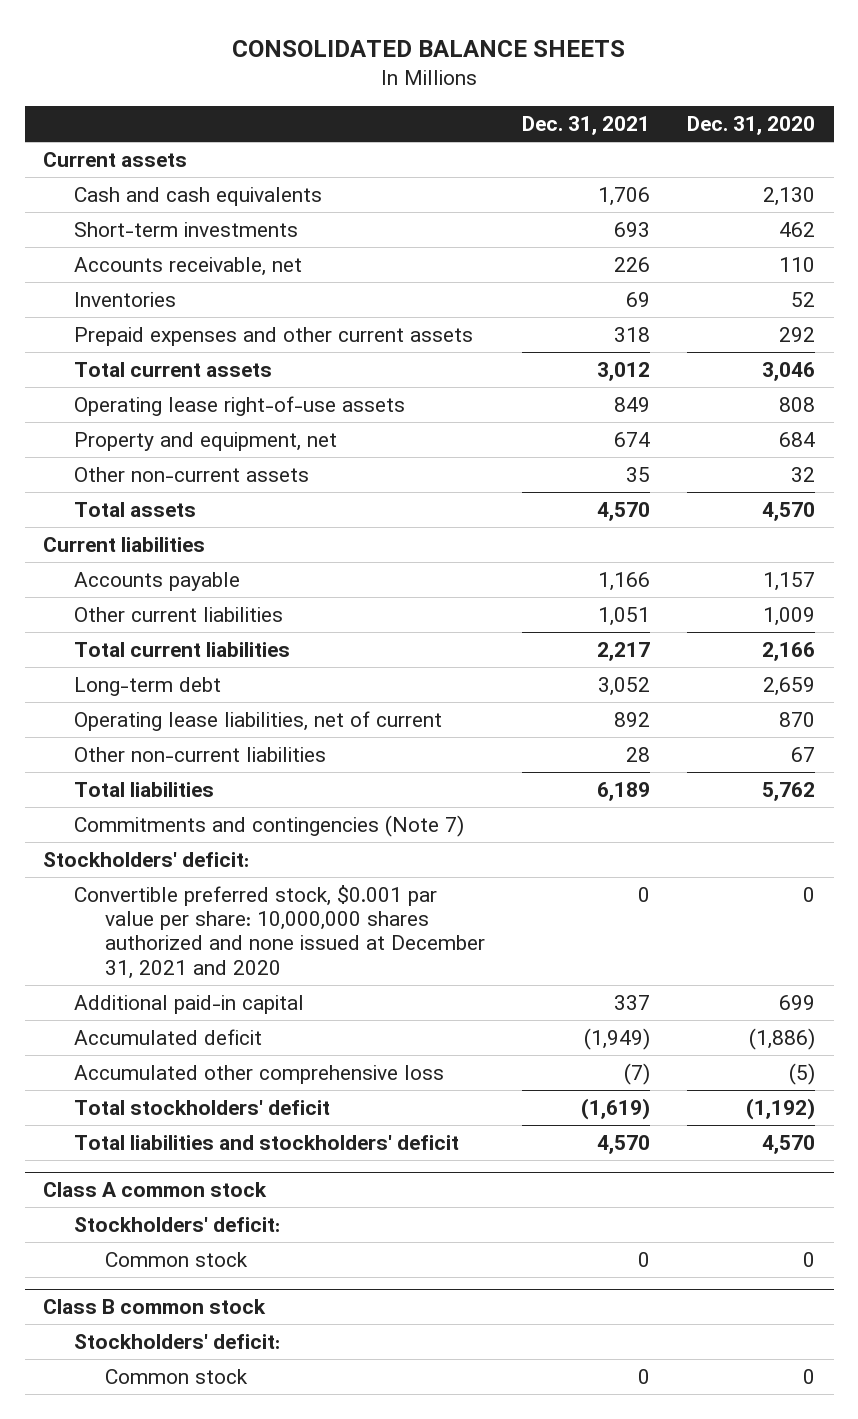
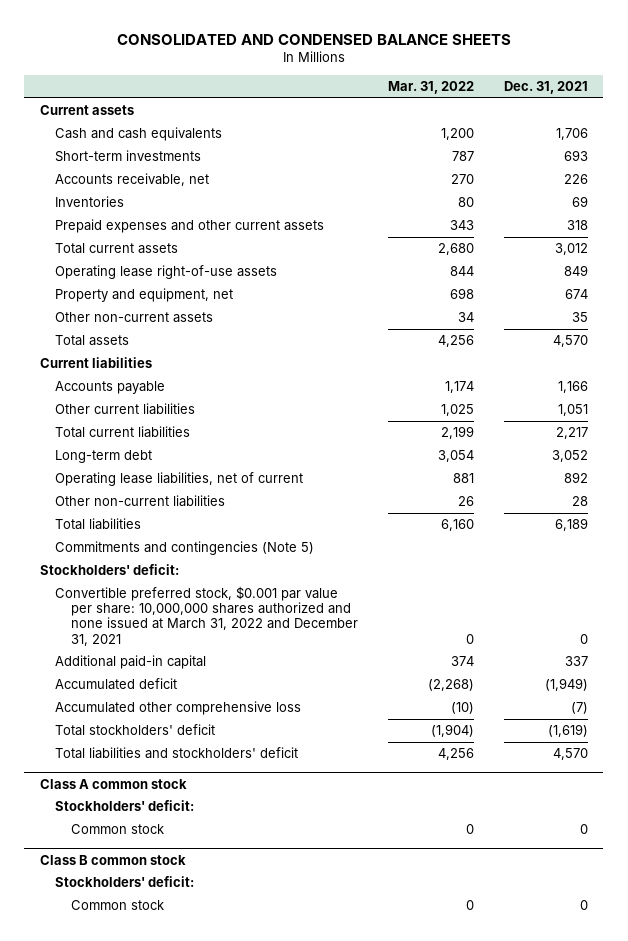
- CONSOLIDATED BALANCE SHEETS
+ CONSOLIDATED AND CONDENSED BALANCE SHEETS
- | Dec. 31, 2021 | Dec. 31, 2020
+ | Mar. 31, 2022 | Dec. 31, 2021
- Commitments and contingencies (Note 7)
+ Commitments and contingencies (Note 5)
- Convertible preferred stock, $0.001 par value per share: 10,000,000 shares authorized and none issued at December 31, 2021 and 2020 | 0 | 0
+ Convertible preferred stock, $0.001 par value per share: 10,000,000 shares authorized and none issued at March 31, 2022 and December 31, 2021 | 0 | 0

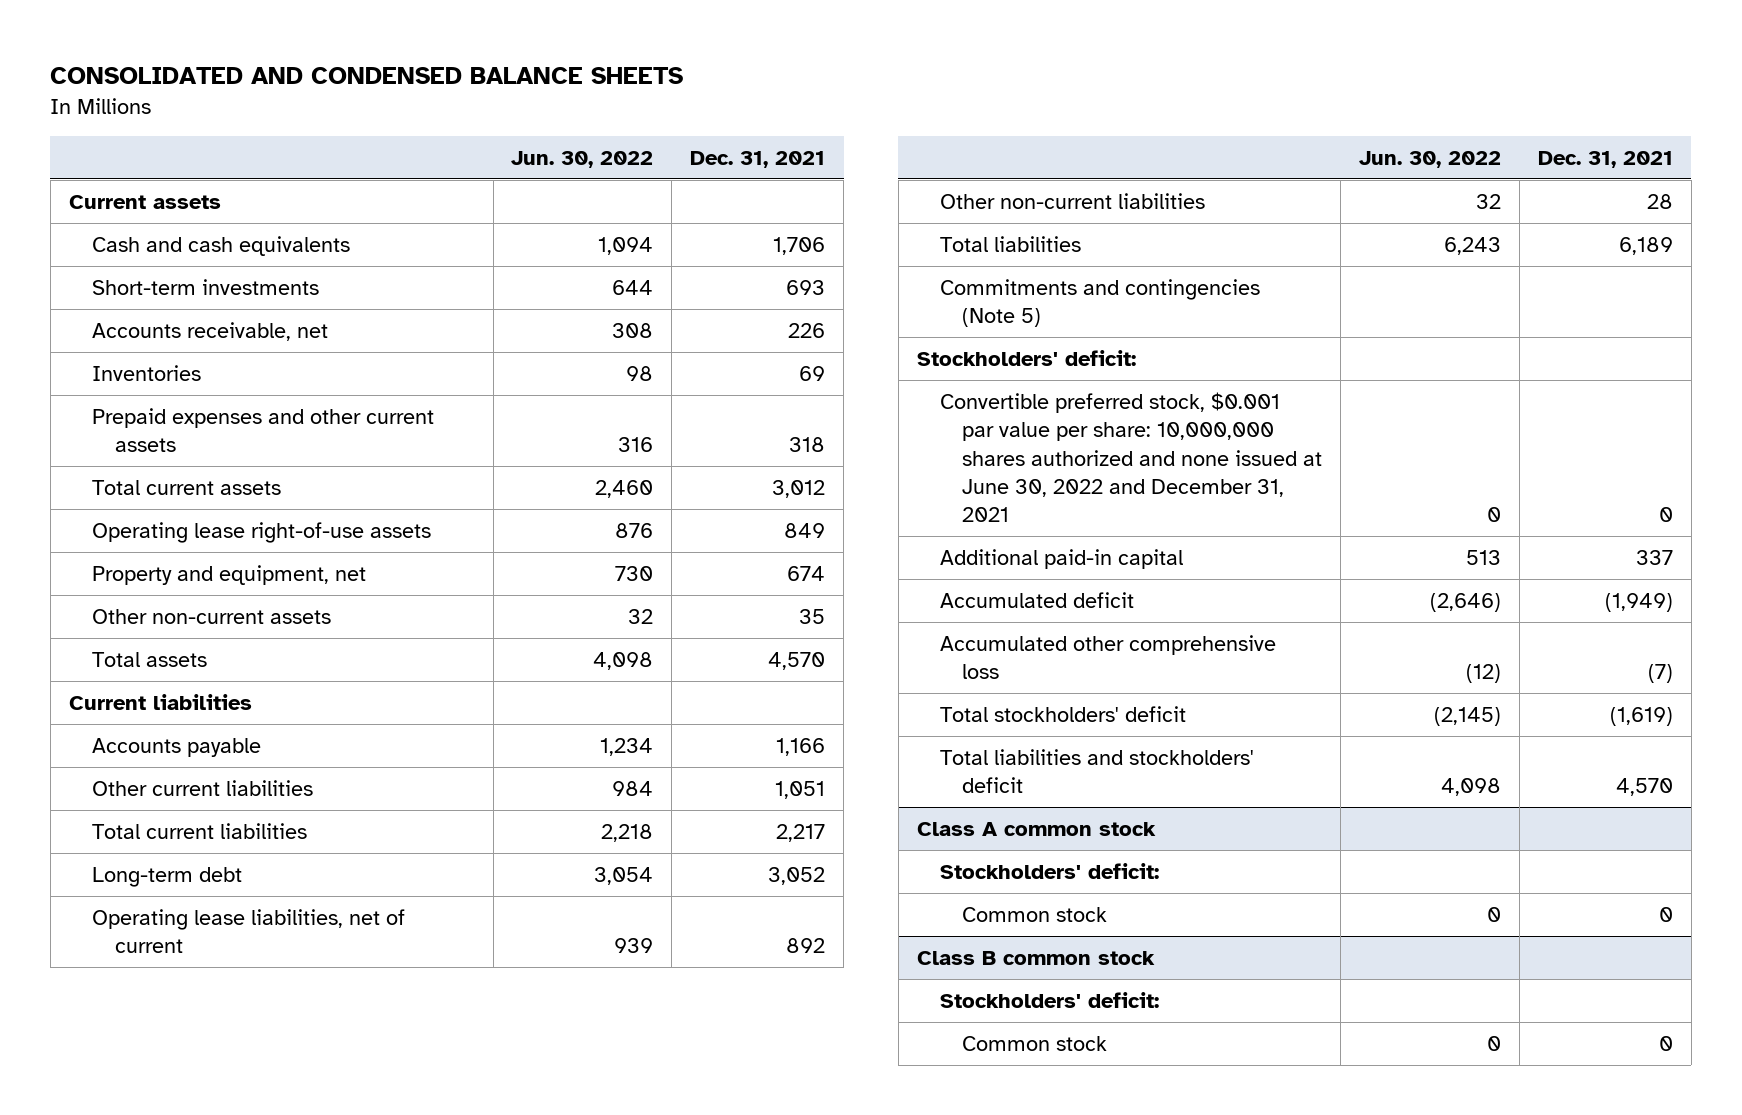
- | Mar. 31, 2022 | Dec. 31, 2021
+ | Jun. 30, 2022 | Dec. 31, 2021
- Convertible preferred stock, $0.001 par value per share: 10,000,000 shares authorized and none issued at March 31, 2022 and December 31, 2021 | 0 | 0
+ Convertible preferred stock, $0.001 par value per share: 10,000,000 shares authorized and none issued at June 30, 2022 and December 31, 2021 | 0 | 0

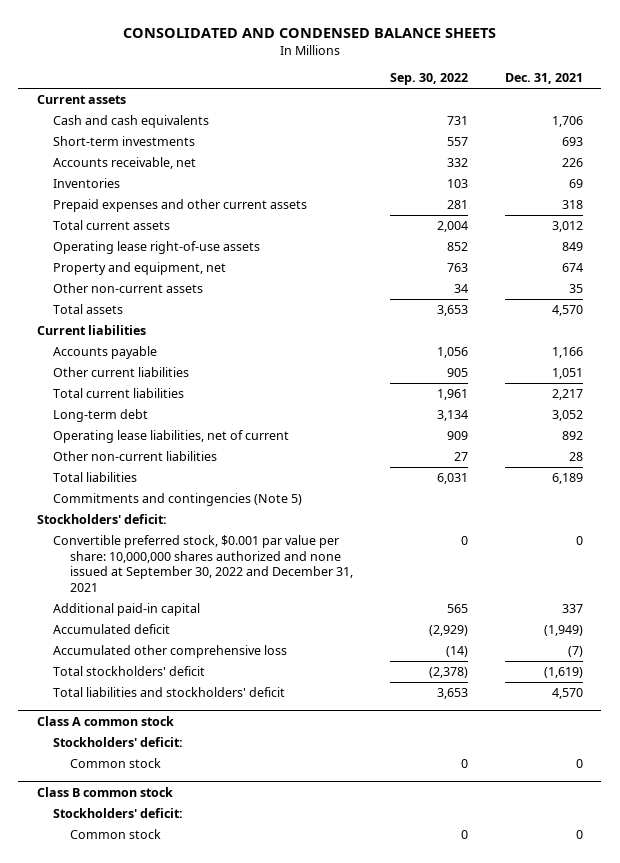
- | Jun. 30, 2022 | Dec. 31, 2021
+ | Sep. 30, 2022 | Dec. 31, 2021
- Convertible preferred stock, $0.001 par value per share: 10,000,000 shares authorized and none issued at June 30, 2022 and December 31, 2021 | 0 | 0
+ Convertible preferred stock, $0.001 par value per share: 10,000,000 shares authorized and none issued at September 30, 2022 and December 31, 2021 | 0 | 0

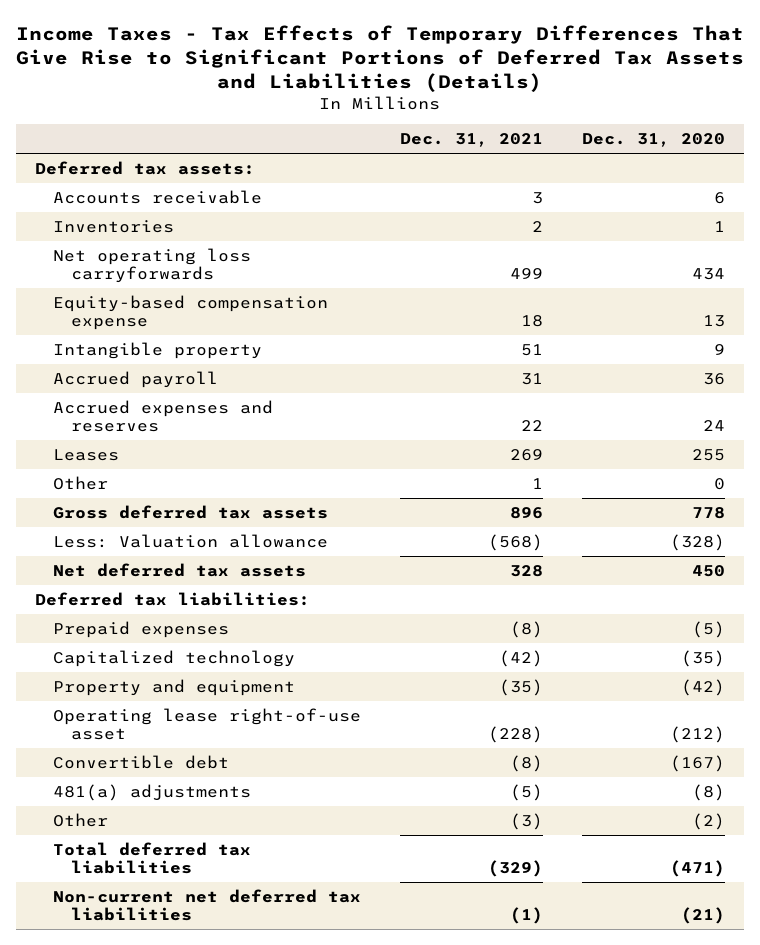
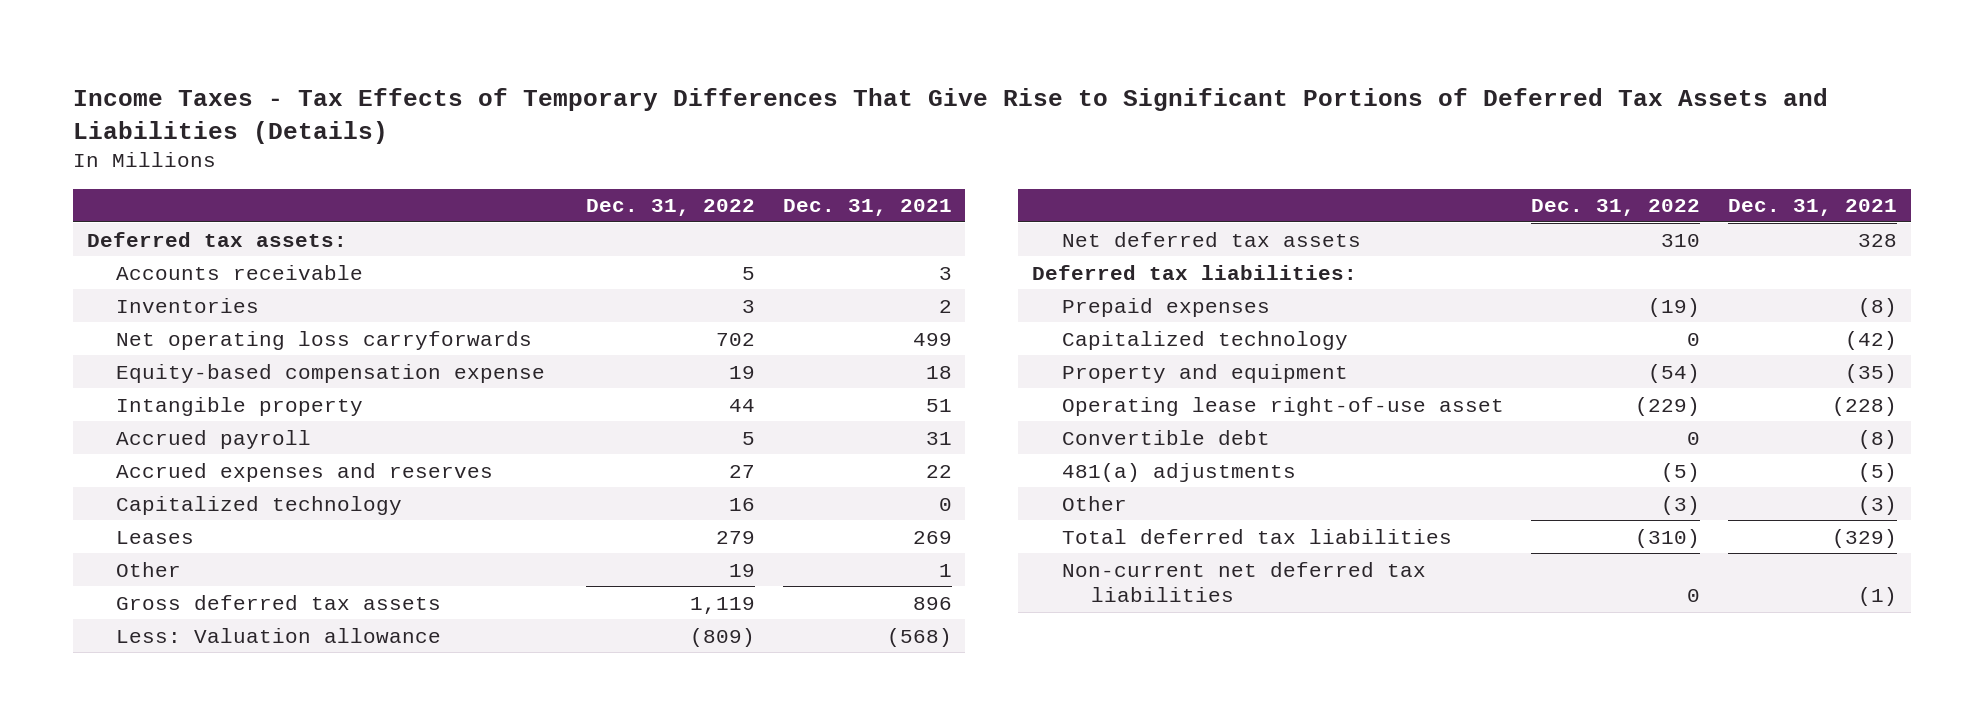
- | Dec. 31, 2021 | Dec. 31, 2020
+ | Dec. 31, 2022 | Dec. 31, 2021
+ Capitalized technology | 16 | 0

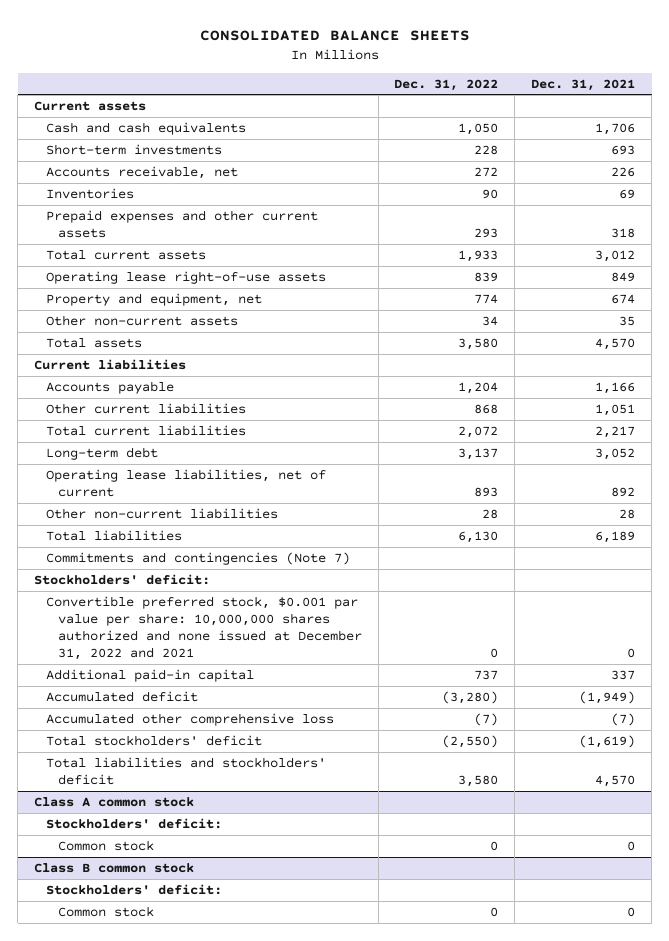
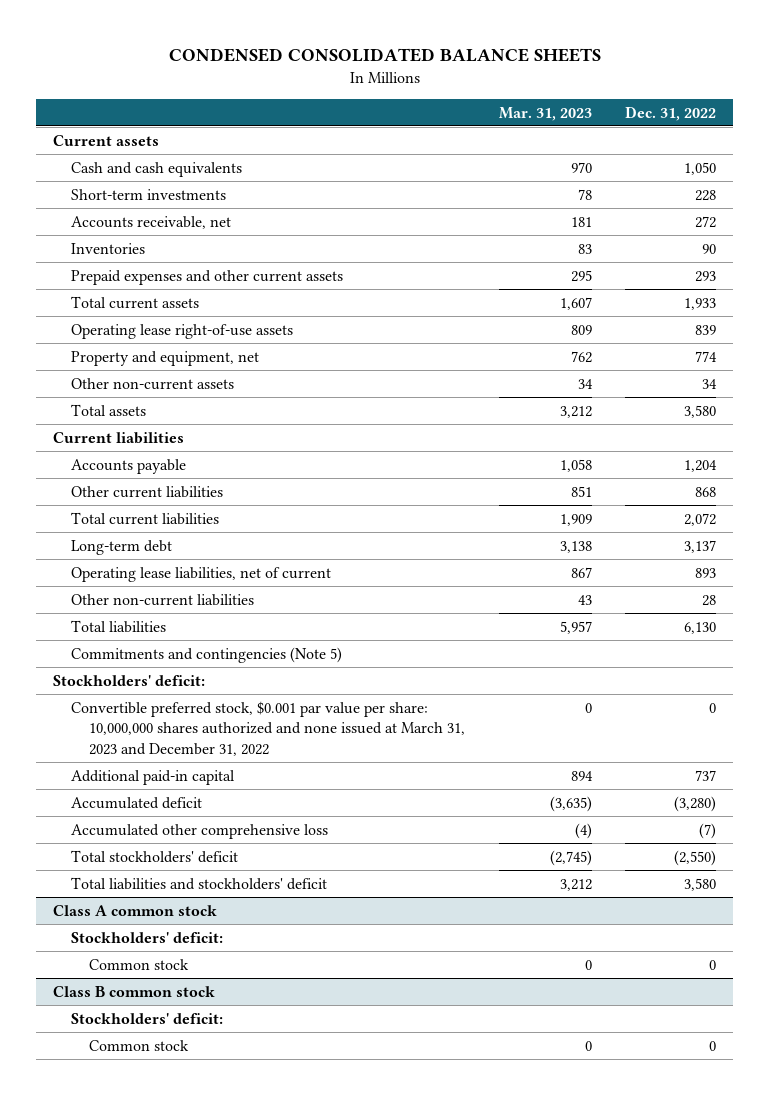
- CONSOLIDATED BALANCE SHEETS
+ CONDENSED CONSOLIDATED BALANCE SHEETS
- | Dec. 31, 2022 | Dec. 31, 2021
+ | Mar. 31, 2023 | Dec. 31, 2022
- Commitments and contingencies (Note 7)
+ Commitments and contingencies (Note 5)
- Convertible preferred stock, $0.001 par value per share: 10,000,000 shares authorized and none issued at December 31, 2022 and 2021 | 0 | 0
+ Convertible preferred stock, $0.001 par value per share: 10,000,000 shares authorized and none issued at March 31, 2023 and December 31, 2022 | 0 | 0

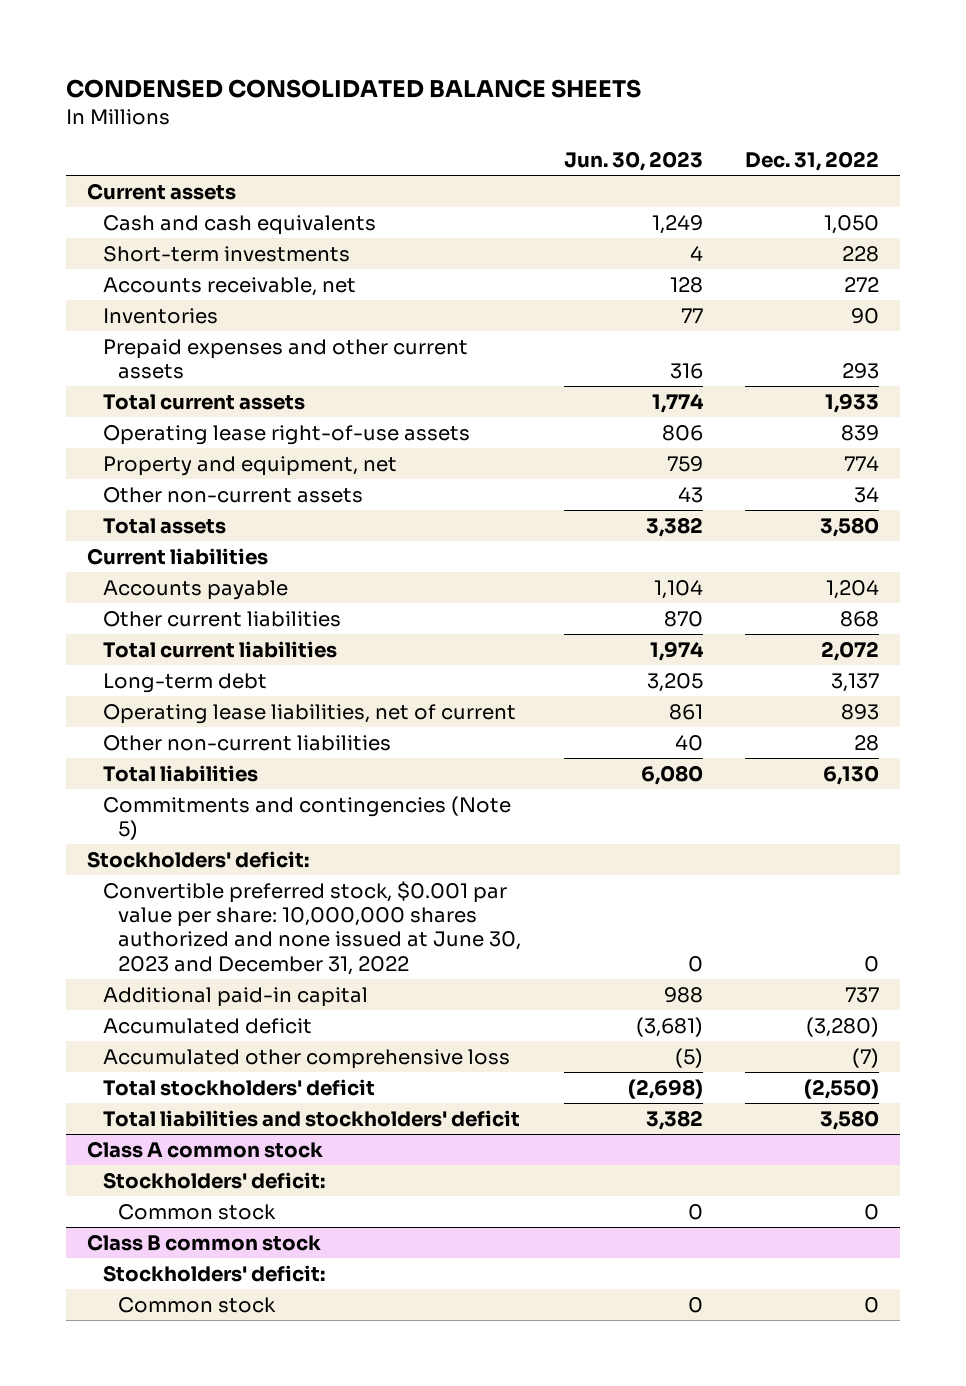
- | Mar. 31, 2023 | Dec. 31, 2022
+ | Jun. 30, 2023 | Dec. 31, 2022
- Convertible preferred stock, $0.001 par value per share: 10,000,000 shares authorized and none issued at March 31, 2023 and December 31, 2022 | 0 | 0
+ Convertible preferred stock, $0.001 par value per share: 10,000,000 shares authorized and none issued at June 30, 2023 and December 31, 2022 | 0 | 0

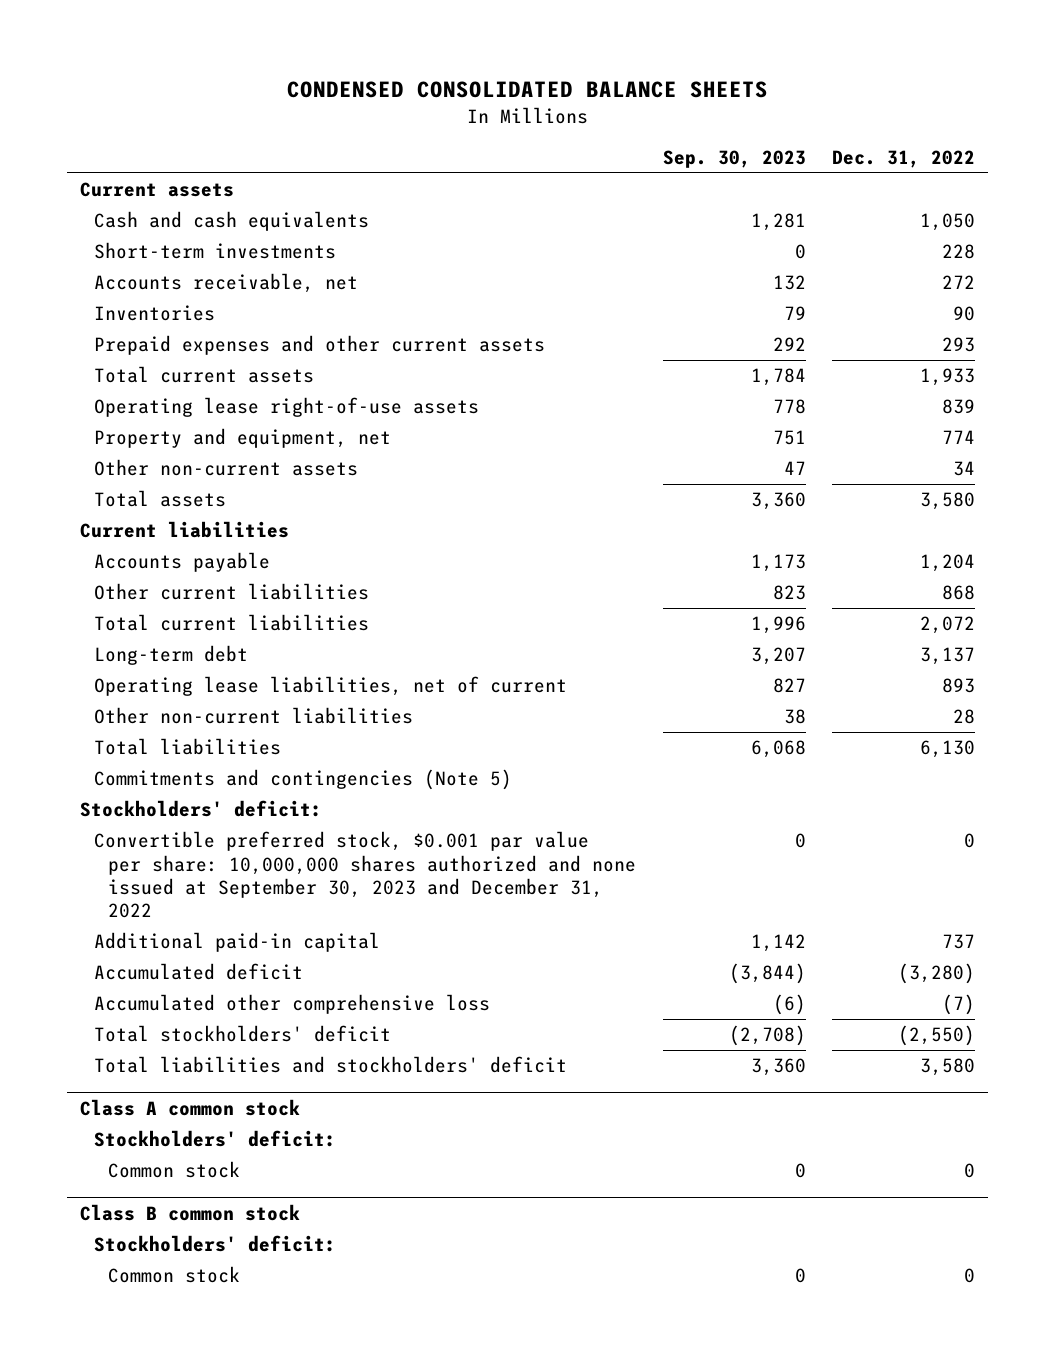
- | Jun. 30, 2023 | Dec. 31, 2022
+ | Sep. 30, 2023 | Dec. 31, 2022
- Convertible preferred stock, $0.001 par value per share: 10,000,000 shares authorized and none issued at June 30, 2023 and December 31, 2022 | 0 | 0
+ Convertible preferred stock, $0.001 par value per share: 10,000,000 shares authorized and none issued at September 30, 2023 and December 31, 2022 | 0 | 0

